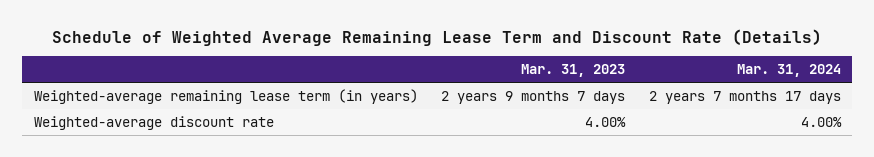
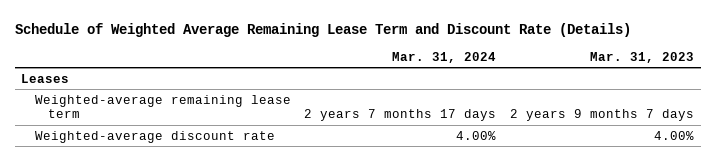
- | Mar. 31, 2023 | Mar. 31, 2024
+ | Mar. 31, 2024 | Mar. 31, 2023
- Weighted-average remaining lease term (in years) | 2 years 9 months 7 days | 2 years 7 months 17 days
+ Leases
+ Weighted-average remaining lease term | 2 years 7 months 17 days | 2 years 9 months 7 days

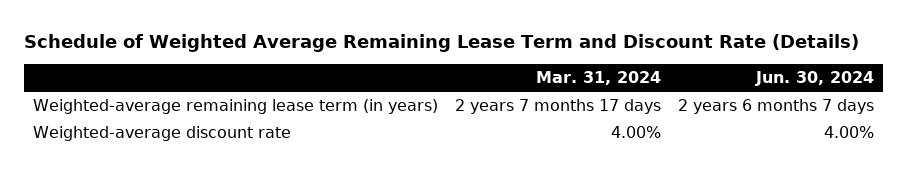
- | Mar. 31, 2024 | Mar. 31, 2023
+ | Mar. 31, 2024 | Jun. 30, 2024
- Leases
- Weighted-average remaining lease term | 2 years 7 months 17 days | 2 years 9 months 7 days
+ Weighted-average remaining lease term (in years) | 2 years 7 months 17 days | 2 years 6 months 7 days

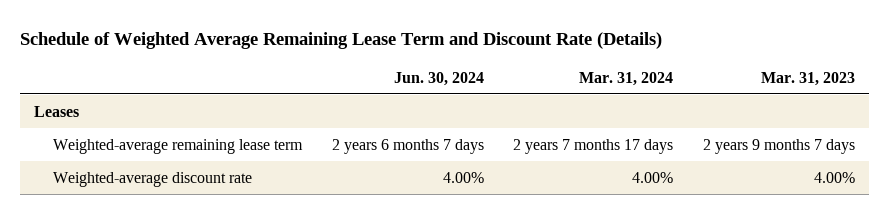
- | Mar. 31, 2024 | Jun. 30, 2024
+ | Jun. 30, 2024 | Mar. 31, 2024 | Mar. 31, 2023
- Weighted-average remaining lease term (in years) | 2 years 7 months 17 days | 2 years 6 months 7 days
+ Leases
+ Weighted-average remaining lease term | 2 years 6 months 7 days | 2 years 7 months 17 days | 2 years 9 months 7 days

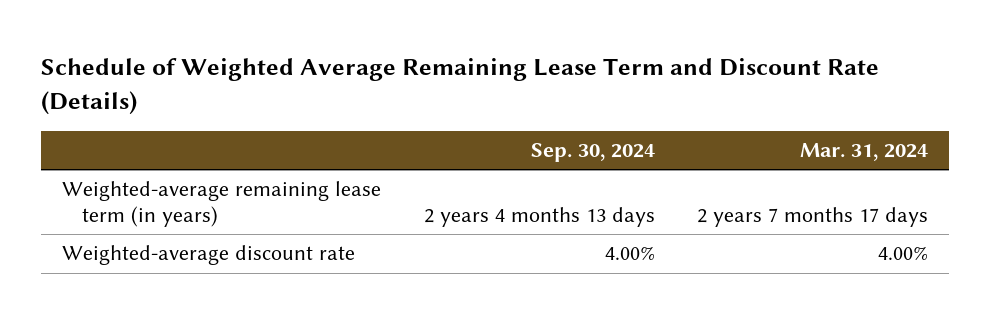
- | Jun. 30, 2024 | Mar. 31, 2024 | Mar. 31, 2023
+ | Sep. 30, 2024 | Mar. 31, 2024
- Leases
- Weighted-average remaining lease term | 2 years 6 months 7 days | 2 years 7 months 17 days | 2 years 9 months 7 days
+ Weighted-average remaining lease term (in years) | 2 years 4 months 13 days | 2 years 7 months 17 days

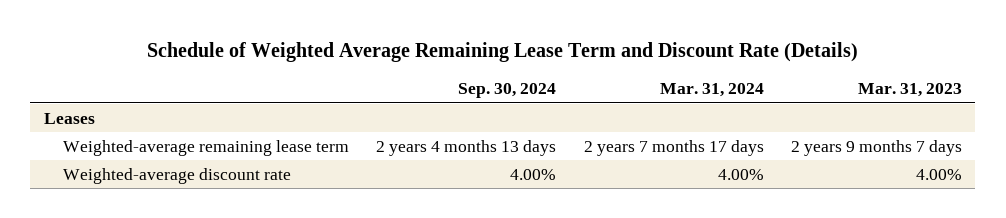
- | Sep. 30, 2024 | Mar. 31, 2024
+ | Sep. 30, 2024 | Mar. 31, 2024 | Mar. 31, 2023
- Weighted-average remaining lease term (in years) | 2 years 4 months 13 days | 2 years 7 months 17 days
+ Leases
+ Weighted-average remaining lease term | 2 years 4 months 13 days | 2 years 7 months 17 days | 2 years 9 months 7 days

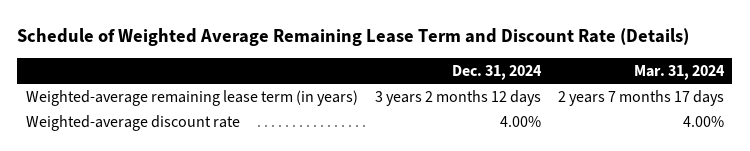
- | Sep. 30, 2024 | Mar. 31, 2024 | Mar. 31, 2023
+ | Dec. 31, 2024 | Mar. 31, 2024
- Leases
- Weighted-average remaining lease term | 2 years 4 months 13 days | 2 years 7 months 17 days | 2 years 9 months 7 days
+ Weighted-average remaining lease term (in years) | 3 years 2 months 12 days | 2 years 7 months 17 days

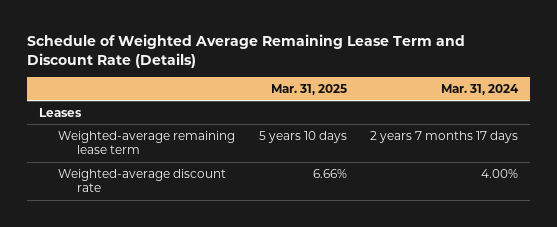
- | Dec. 31, 2024 | Mar. 31, 2024
+ | Mar. 31, 2025 | Mar. 31, 2024
- Weighted-average remaining lease term (in years) | 3 years 2 months 12 days | 2 years 7 months 17 days
+ Leases
+ Weighted-average remaining lease term | 5 years 10 days | 2 years 7 months 17 days

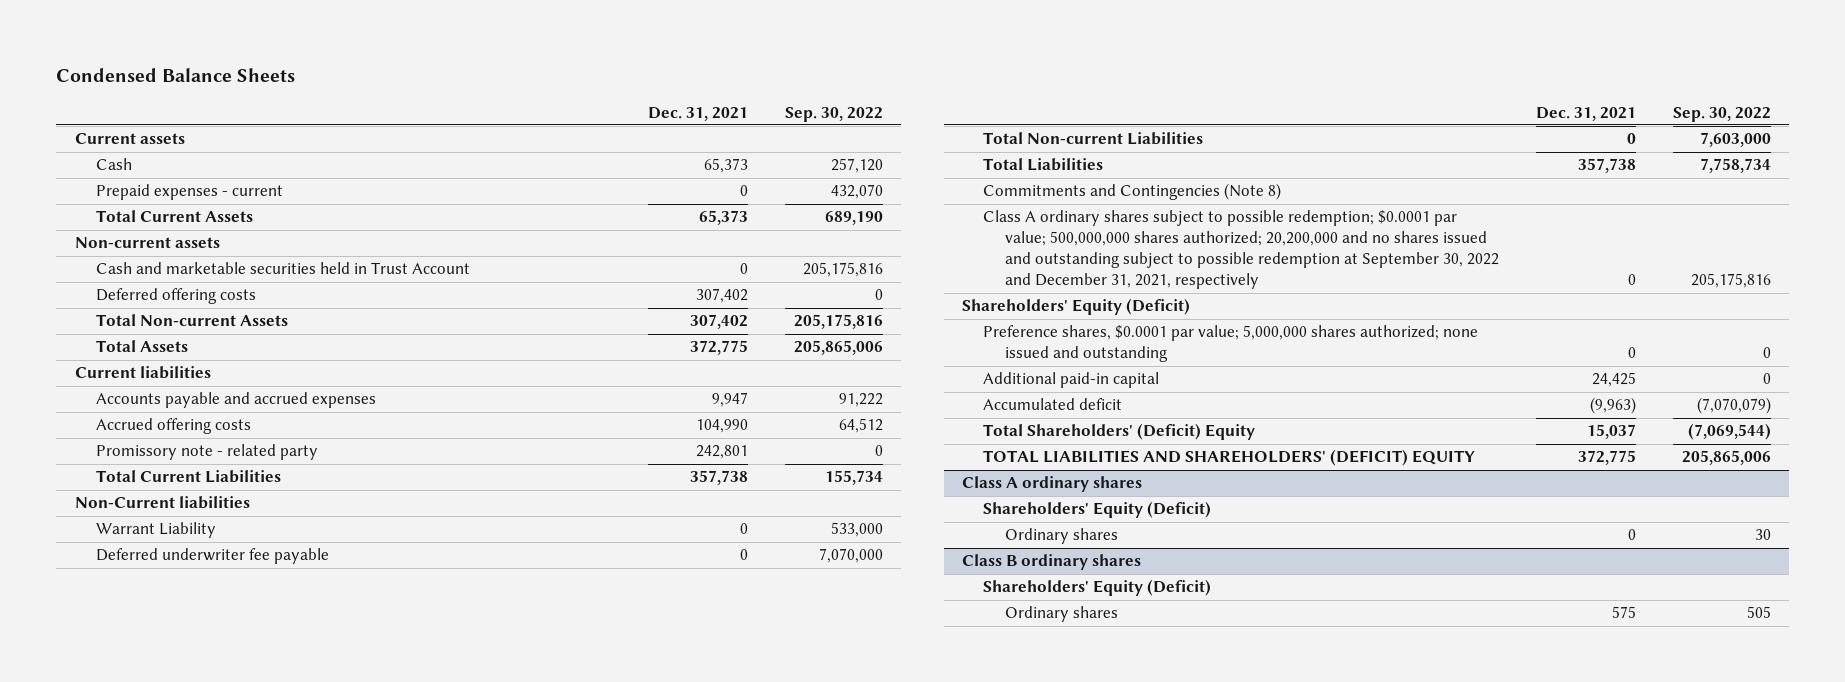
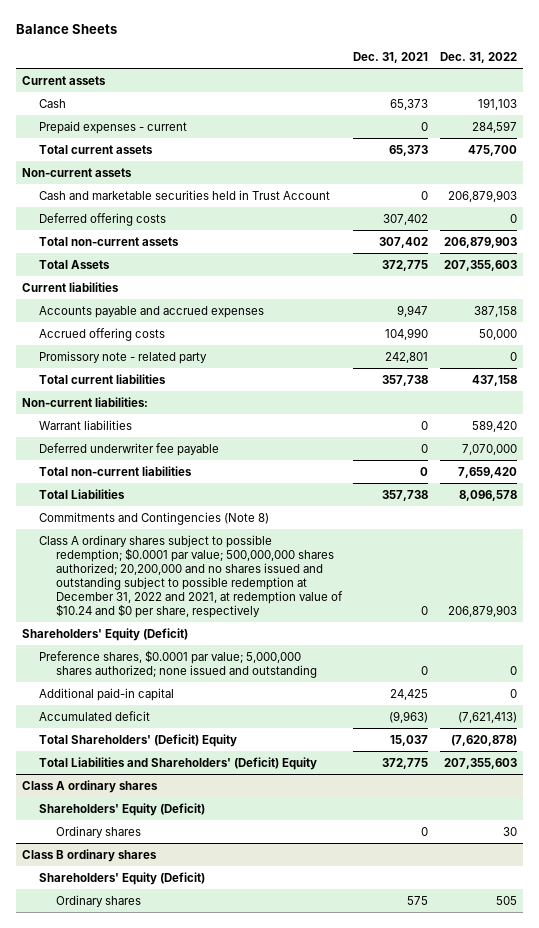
- Condensed Balance Sheets
+ Balance Sheets
- | Dec. 31, 2021 | Sep. 30, 2022
+ | Dec. 31, 2021 | Dec. 31, 2022
- Total Current Assets | 65,373 | 689,190
+ Total current assets | 65,373 | 475,700
- Total Non-current Assets | 307,402 | 205,175,816
+ Total non-current assets | 307,402 | 206,879,903
- Total Current Liabilities | 357,738 | 155,734
- Non-Current liabilities
- Warrant Liability | 0 | 533,000
+ Total current liabilities | 357,738 | 437,158
+ Non-current liabilities:
+ Warrant liabilities | 0 | 589,420
- Total Non-current Liabilities | 0 | 7,603,000
+ Total non-current liabilities | 0 | 7,659,420
- Class A ordinary shares subject to possible redemption; $0.0001 par value; 500,000,000 shares authorized; 20,200,000 and no shares issued and outstanding subject to possible redemption at September 30, 2022 and December 31, 2021, respectively | 0 | 205,175,816
+ Class A ordinary shares subject to possible redemption; $0.0001 par value; 500,000,000 shares authorized; 20,200,000 and no shares issued and outstanding subject to possible redemption at December 31, 2022 and 2021, at redemption value of $10.24 and $0 per share, respectively | 0 | 206,879,903
- TOTAL LIABILITIES AND SHAREHOLDERS' (DEFICIT) EQUITY | 372,775 | 205,865,006
+ Total Liabilities and Shareholders' (Deficit) Equity | 372,775 | 207,355,603

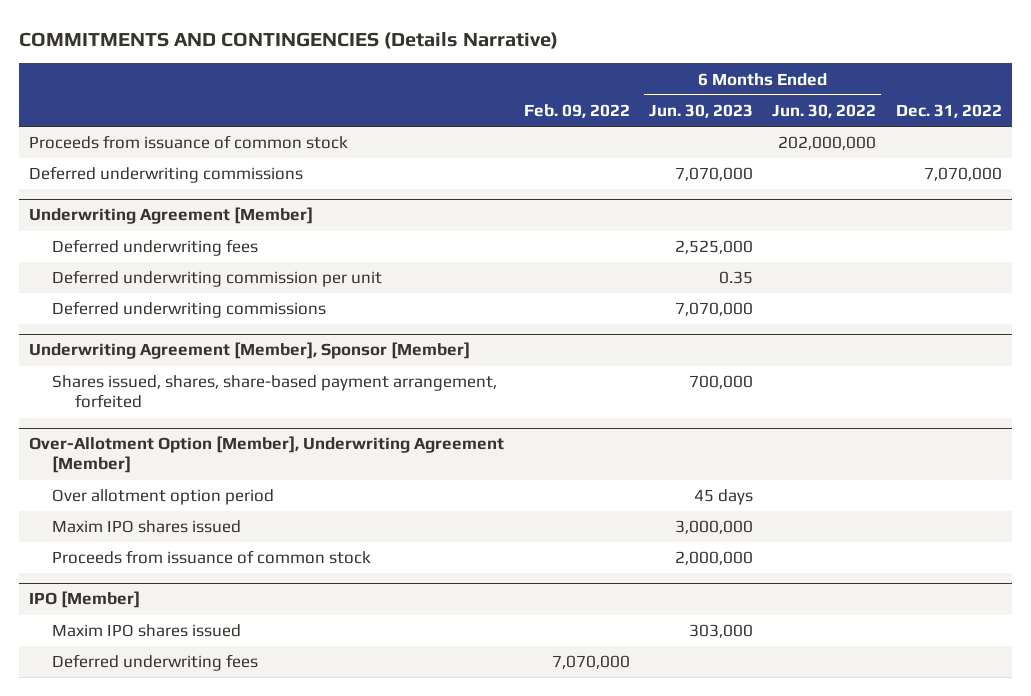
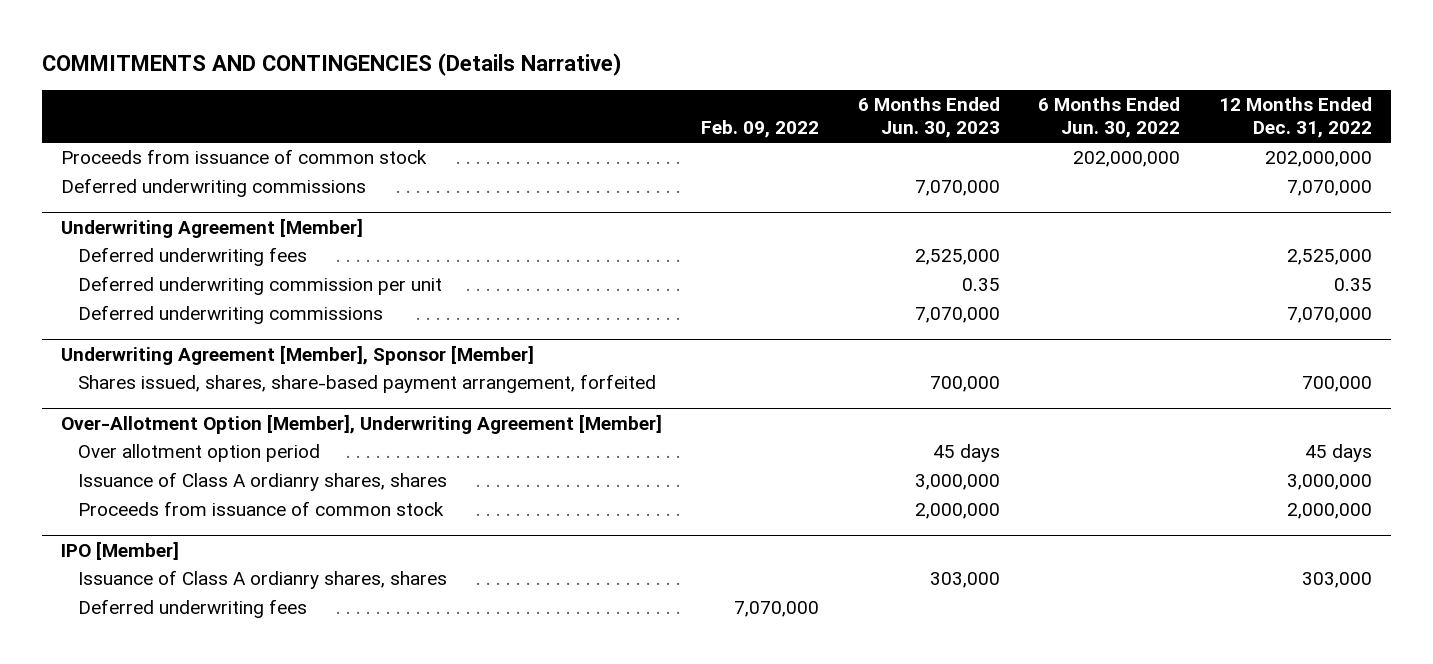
- | Feb. 09, 2022 | 6 Months Ended Jun. 30, 2023 | 6 Months Ended Jun. 30, 2022 | Dec. 31, 2022
+ | Feb. 09, 2022 | 6 Months Ended Jun. 30, 2023 | 6 Months Ended Jun. 30, 2022 | 12 Months Ended Dec. 31, 2022
@ Over-Allotment Option [Member], Underwriting Agreement [Member]
- Maxim IPO shares issued | | 3,000,000 | |
+ Issuance of Class A ordianry shares, shares | | 3,000,000 | | 3,000,000
@ IPO [Member]
- Maxim IPO shares issued | | 303,000 | |
+ Issuance of Class A ordianry shares, shares | | 303,000 | | 303,000

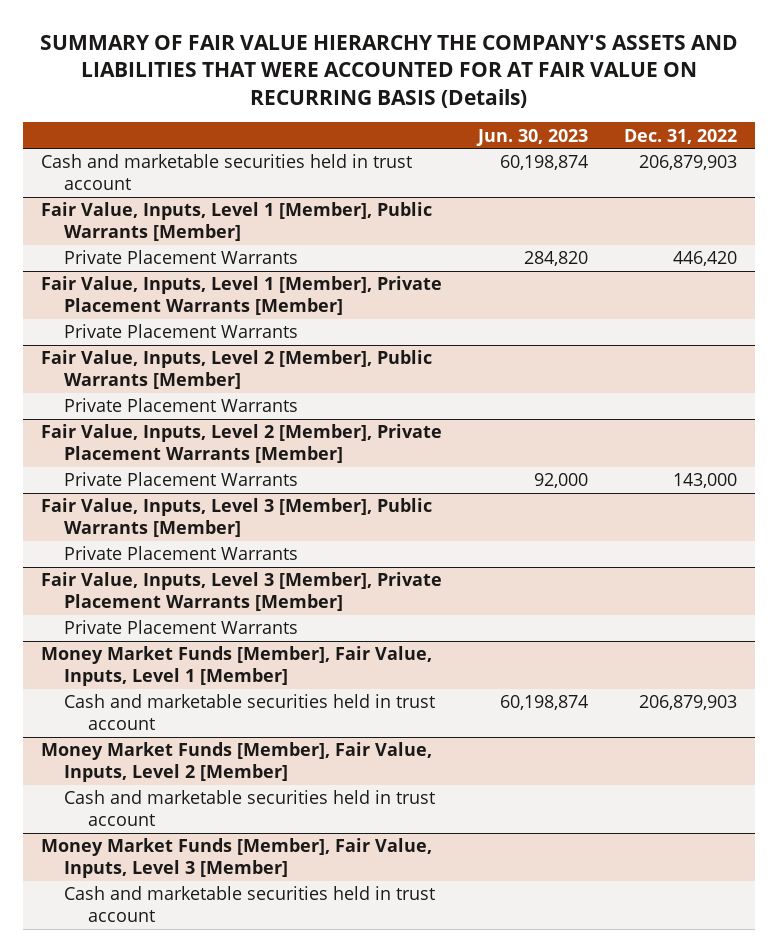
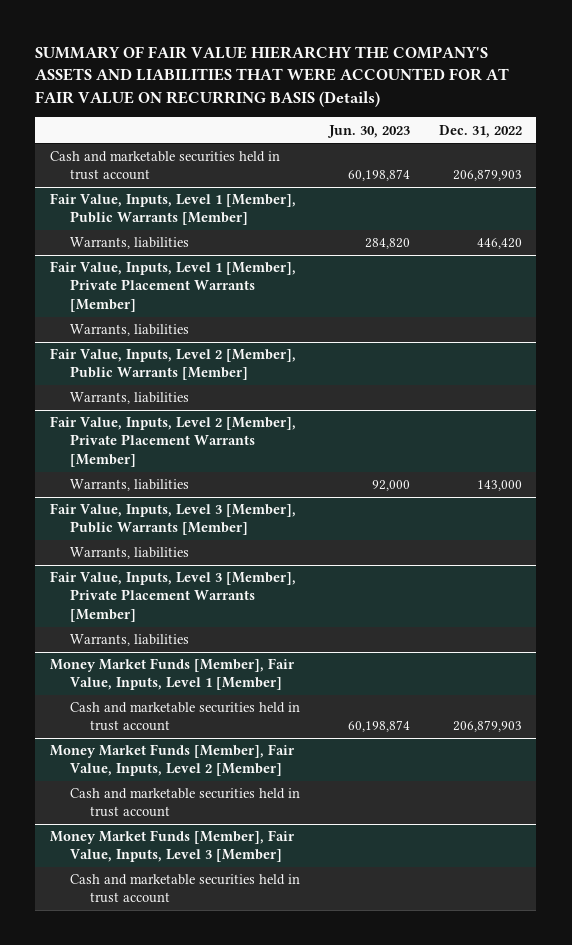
@ Fair Value, Inputs, Level 1 [Member], Public Warrants [Member]
- Private Placement Warrants | 284,820 | 446,420
+ Warrants, liabilities | 284,820 | 446,420
@ Fair Value, Inputs, Level 1 [Member], Private Placement Warrants [Member]
- Private Placement Warrants
+ Warrants, liabilities
@ Fair Value, Inputs, Level 2 [Member], Public Warrants [Member]
- Private Placement Warrants
+ Warrants, liabilities
@ Fair Value, Inputs, Level 2 [Member], Private Placement Warrants [Member]
- Private Placement Warrants | 92,000 | 143,000
+ Warrants, liabilities | 92,000 | 143,000
@ Fair Value, Inputs, Level 3 [Member], Public Warrants [Member]
- Private Placement Warrants
+ Warrants, liabilities
@ Fair Value, Inputs, Level 3 [Member], Private Placement Warrants [Member]
- Private Placement Warrants
+ Warrants, liabilities

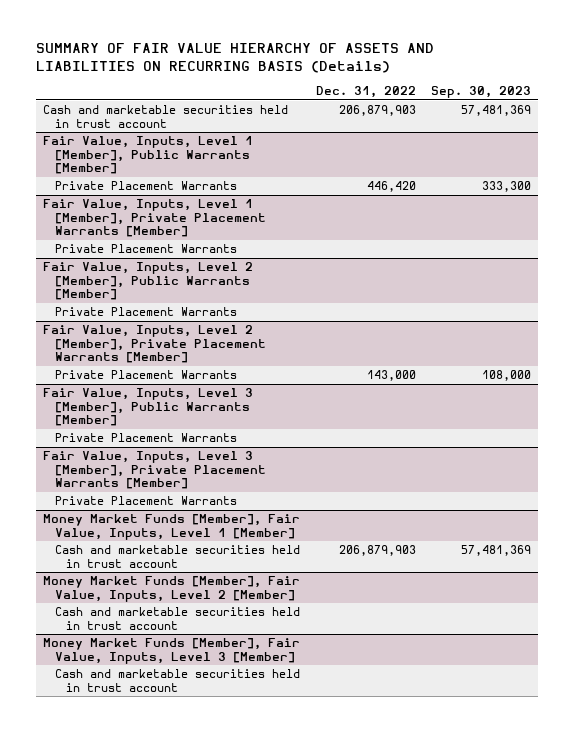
- SUMMARY OF FAIR VALUE HIERARCHY THE COMPANY'S ASSETS AND LIABILITIES THAT WERE ACCOUNTED FOR AT FAIR VALUE ON RECURRING BASIS (Details)
+ SUMMARY OF FAIR VALUE HIERARCHY OF ASSETS AND LIABILITIES ON RECURRING BASIS (Details)
- | Jun. 30, 2023 | Dec. 31, 2022
+ | Dec. 31, 2022 | Sep. 30, 2023
@ Fair Value, Inputs, Level 1 [Member], Public Warrants [Member]
- Warrants, liabilities | 284,820 | 446,420
+ Private Placement Warrants | 446,420 | 333,300
@ Fair Value, Inputs, Level 1 [Member], Private Placement Warrants [Member]
- Warrants, liabilities
+ Private Placement Warrants
@ Fair Value, Inputs, Level 2 [Member], Public Warrants [Member]
- Warrants, liabilities
+ Private Placement Warrants
@ Fair Value, Inputs, Level 2 [Member], Private Placement Warrants [Member]
- Warrants, liabilities | 92,000 | 143,000
+ Private Placement Warrants | 143,000 | 108,000
@ Fair Value, Inputs, Level 3 [Member], Public Warrants [Member]
- Warrants, liabilities
+ Private Placement Warrants
@ Fair Value, Inputs, Level 3 [Member], Private Placement Warrants [Member]
- Warrants, liabilities
+ Private Placement Warrants

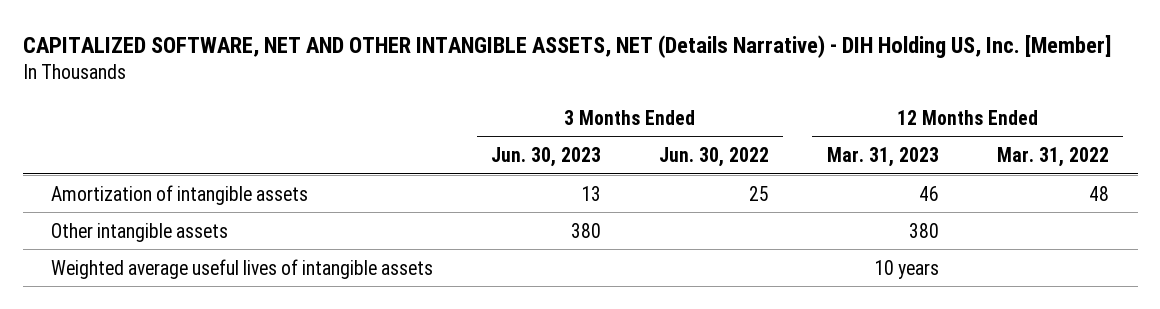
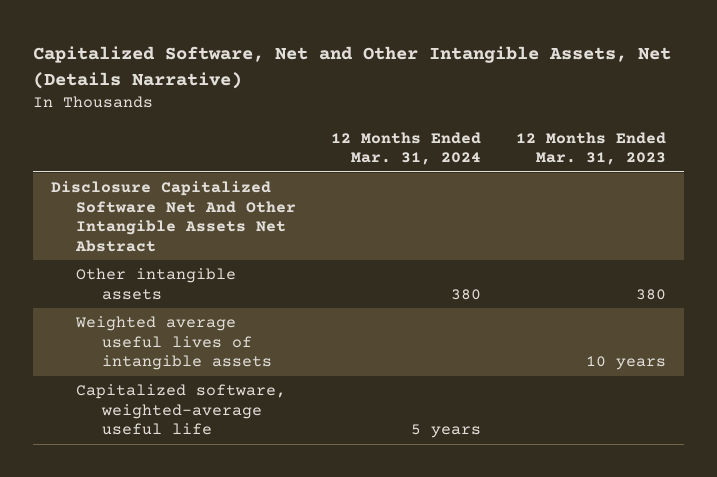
- CAPITALIZED SOFTWARE, NET AND OTHER INTANGIBLE ASSETS, NET (Details Narrative) - DIH Holding US, Inc. [Member]
+ Capitalized Software, Net and Other Intangible Assets, Net (Details Narrative)
- | 3 Months Ended Jun. 30, 2023 | 3 Months Ended Jun. 30, 2022 | 12 Months Ended Mar. 31, 2023 | 12 Months Ended Mar. 31, 2022
+ | 12 Months Ended Mar. 31, 2024 | 12 Months Ended Mar. 31, 2023
- Amortization of intangible assets | 13 | 25 | 46 | 48
+ Disclosure Capitalized Software Net And Other Intangible Assets Net Abstract
+ Capitalized software, weighted-average useful life | 5 years |

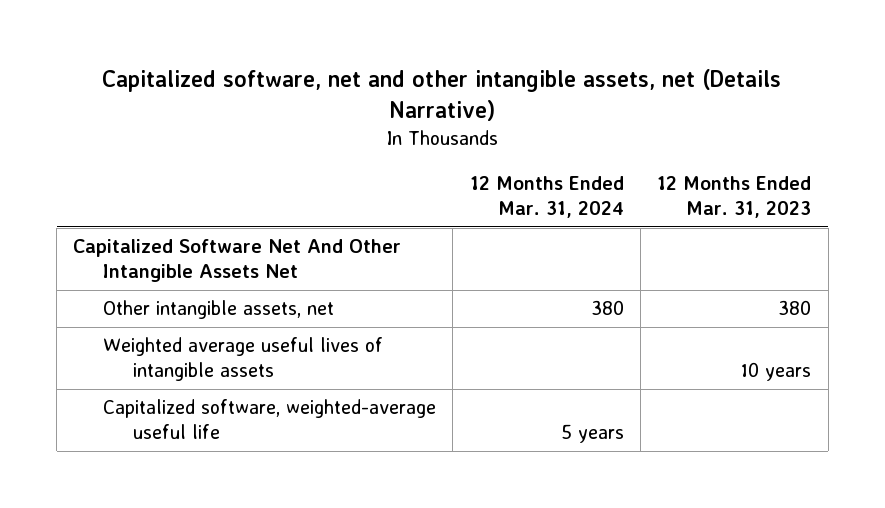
- Capitalized Software, Net and Other Intangible Assets, Net (Details Narrative)
+ Capitalized software, net and other intangible assets, net (Details Narrative)
- Disclosure Capitalized Software Net And Other Intangible Assets Net Abstract
- Other intangible assets | 380 | 380
+ Capitalized Software Net And Other Intangible Assets Net
+ Other intangible assets, net | 380 | 380

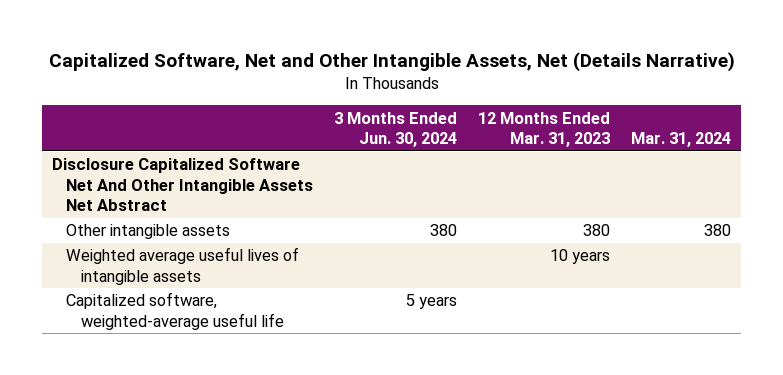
- Capitalized software, net and other intangible assets, net (Details Narrative)
+ Capitalized Software, Net and Other Intangible Assets, Net (Details Narrative)
- | 12 Months Ended Mar. 31, 2024 | 12 Months Ended Mar. 31, 2023
+ | 3 Months Ended Jun. 30, 2024 | 12 Months Ended Mar. 31, 2023 | Mar. 31, 2024
- Capitalized Software Net And Other Intangible Assets Net
- Other intangible assets, net | 380 | 380
+ Disclosure Capitalized Software Net And Other Intangible Assets Net Abstract
+ Other intangible assets | 380 | 380 | 380

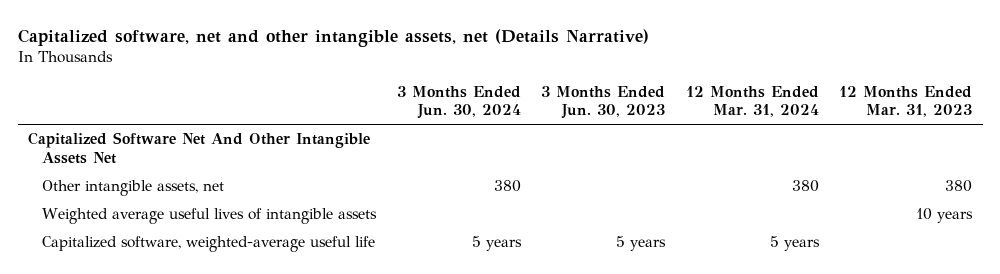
- Capitalized Software, Net and Other Intangible Assets, Net (Details Narrative)
+ Capitalized software, net and other intangible assets, net (Details Narrative)
- | 3 Months Ended Jun. 30, 2024 | 12 Months Ended Mar. 31, 2023 | Mar. 31, 2024
+ | 3 Months Ended Jun. 30, 2024 | 3 Months Ended Jun. 30, 2023 | 12 Months Ended Mar. 31, 2024 | 12 Months Ended Mar. 31, 2023
- Disclosure Capitalized Software Net And Other Intangible Assets Net Abstract
- Other intangible assets | 380 | 380 | 380
+ Capitalized Software Net And Other Intangible Assets Net
+ Other intangible assets, net | 380 | | 380 | 380

